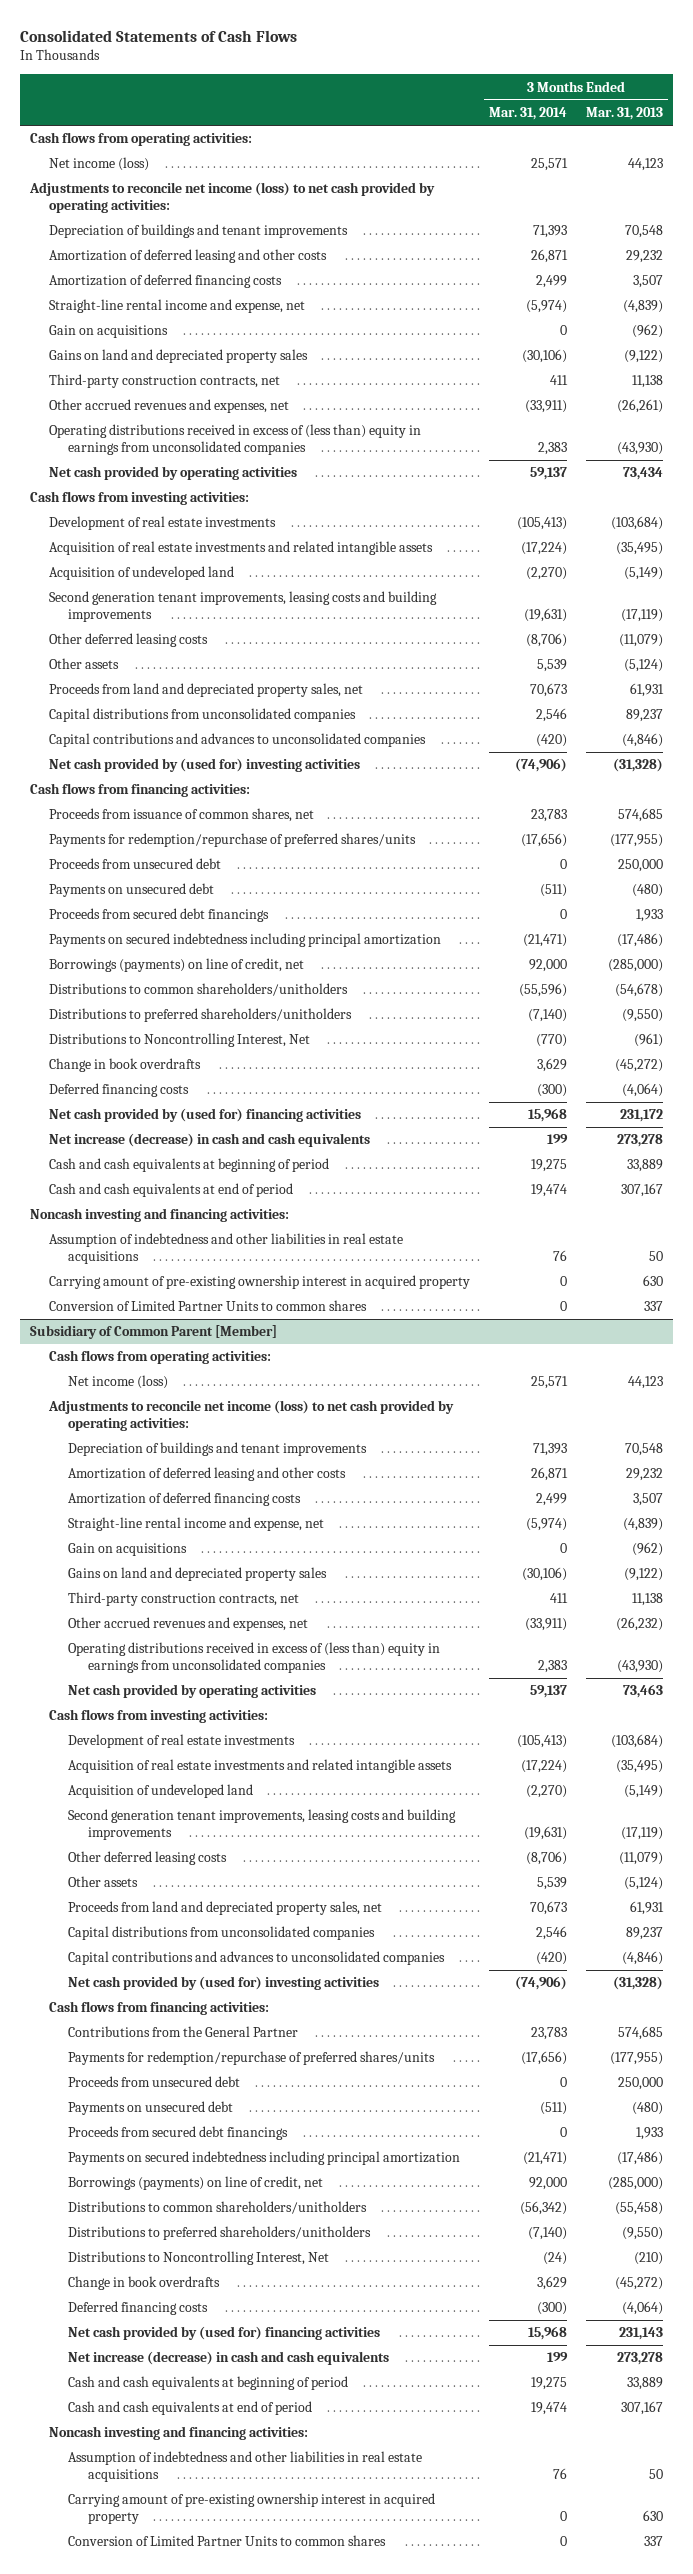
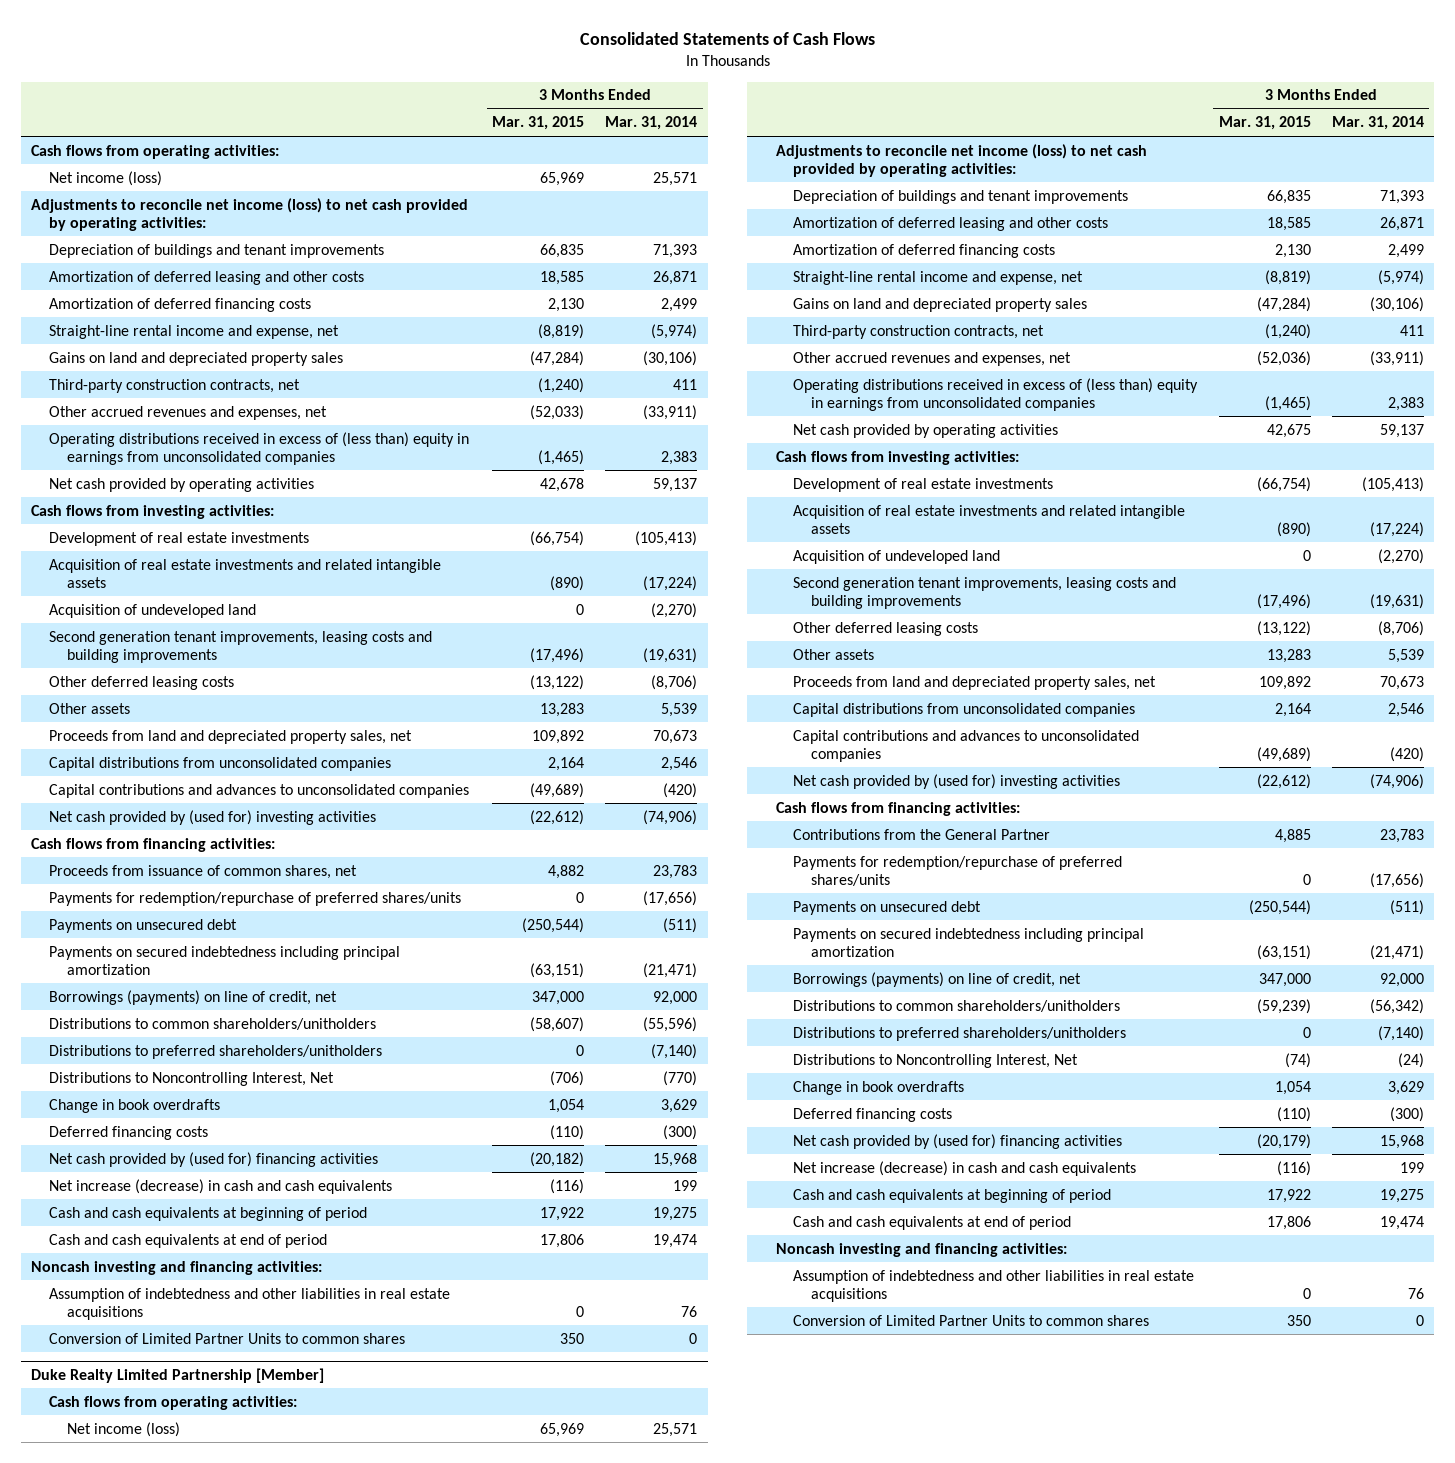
- | 3 Months Ended Mar. 31, 2014 | 3 Months Ended Mar. 31, 2013
+ | 3 Months Ended Mar. 31, 2015 | 3 Months Ended Mar. 31, 2014
- Gain on acquisitions | 0 | (962)
- Proceeds from unsecured debt | 0 | 250,000
- Proceeds from secured debt financings | 0 | 1,933
- Carrying amount of pre-existing ownership interest in acquired property | 0 | 630
- Subsidiary of Common Parent [Member]
+ Duke Realty Limited Partnership [Member]
- Gain on acquisitions | 0 | (962)
- Proceeds from unsecured debt | 0 | 250,000
- Proceeds from secured debt financings | 0 | 1,933
- Carrying amount of pre-existing ownership interest in acquired property | 0 | 630

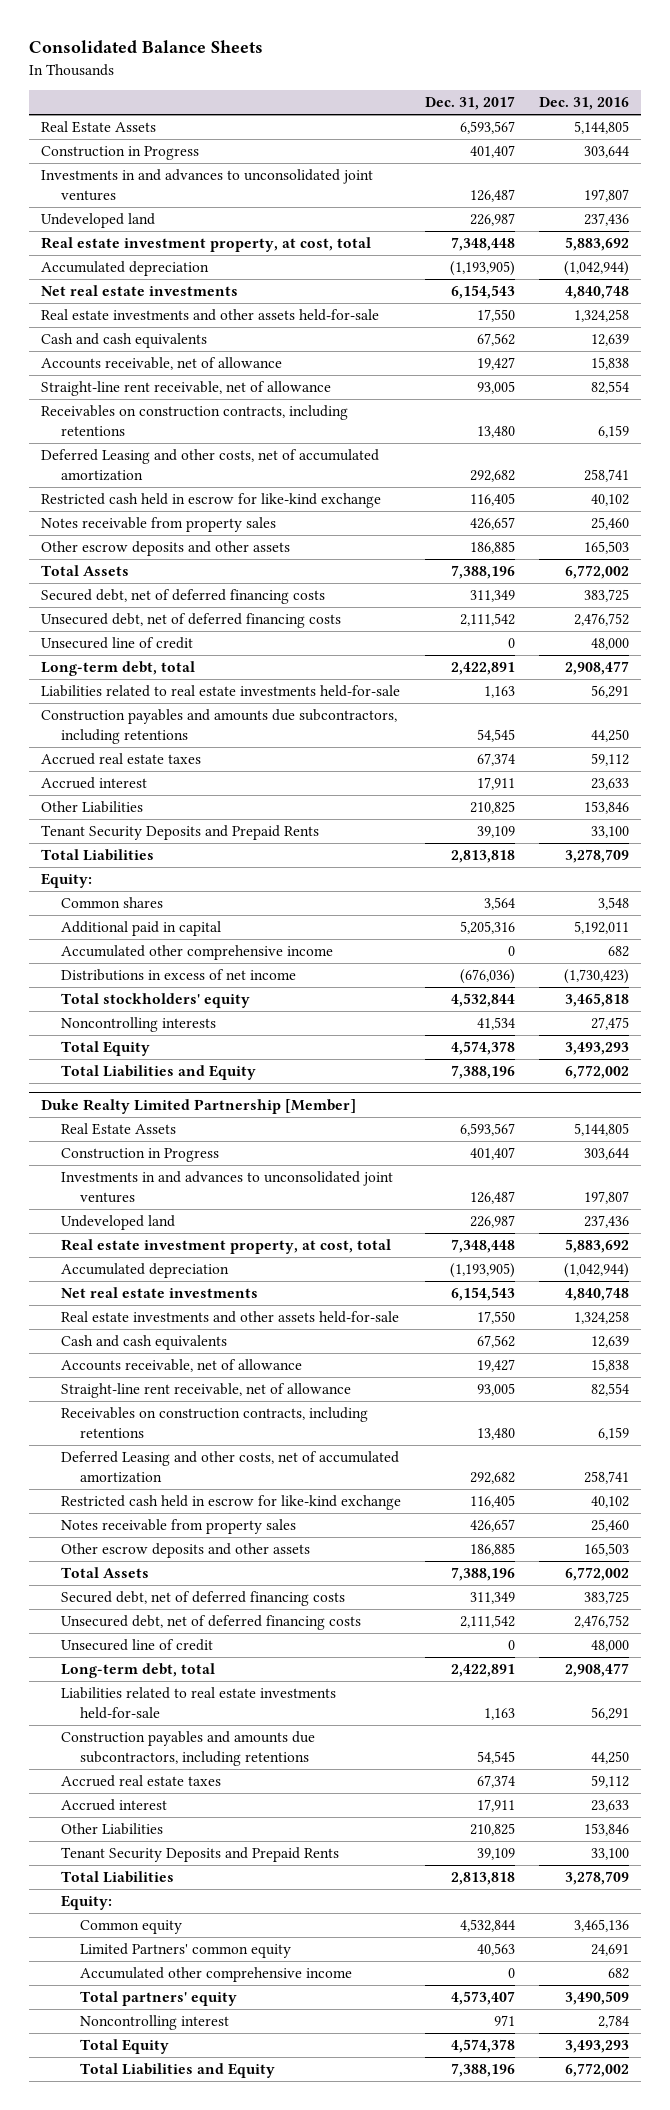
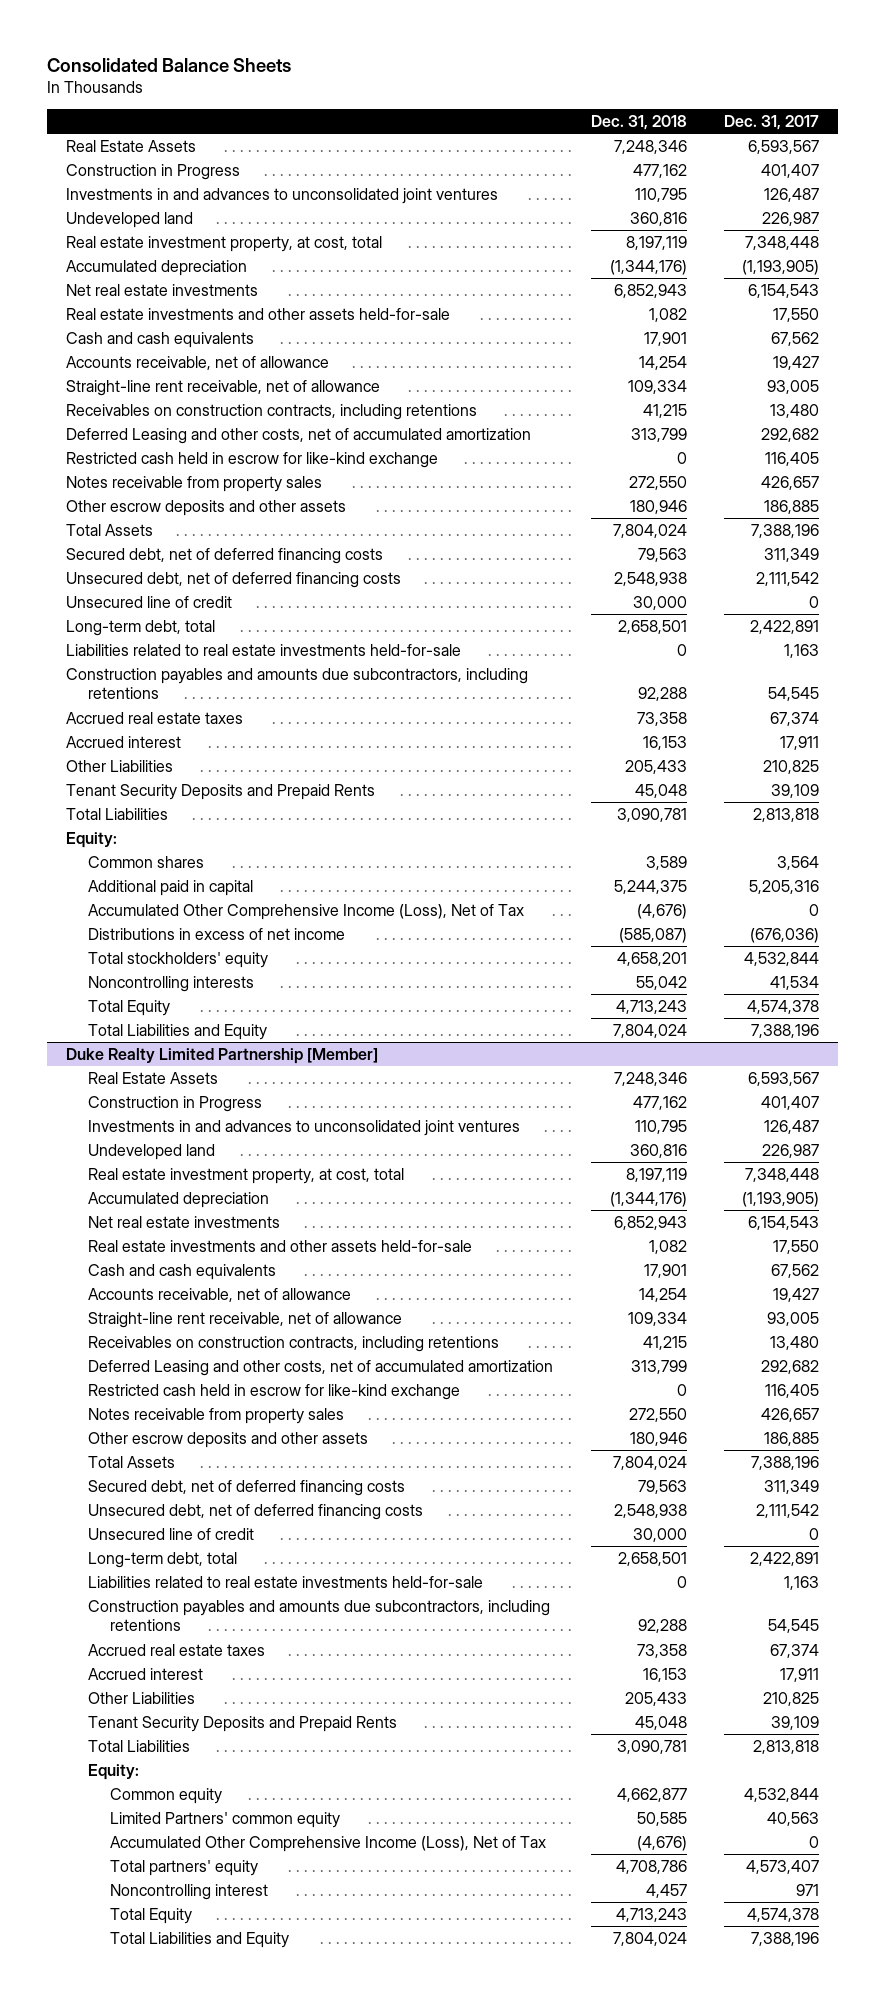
- | Dec. 31, 2017 | Dec. 31, 2016
+ | Dec. 31, 2018 | Dec. 31, 2017
- Accumulated other comprehensive income | 0 | 682
+ Accumulated Other Comprehensive Income (Loss), Net of Tax | (4,676) | 0
@ Duke Realty Limited Partnership [Member]
- Accumulated other comprehensive income | 0 | 682
+ Accumulated Other Comprehensive Income (Loss), Net of Tax | (4,676) | 0

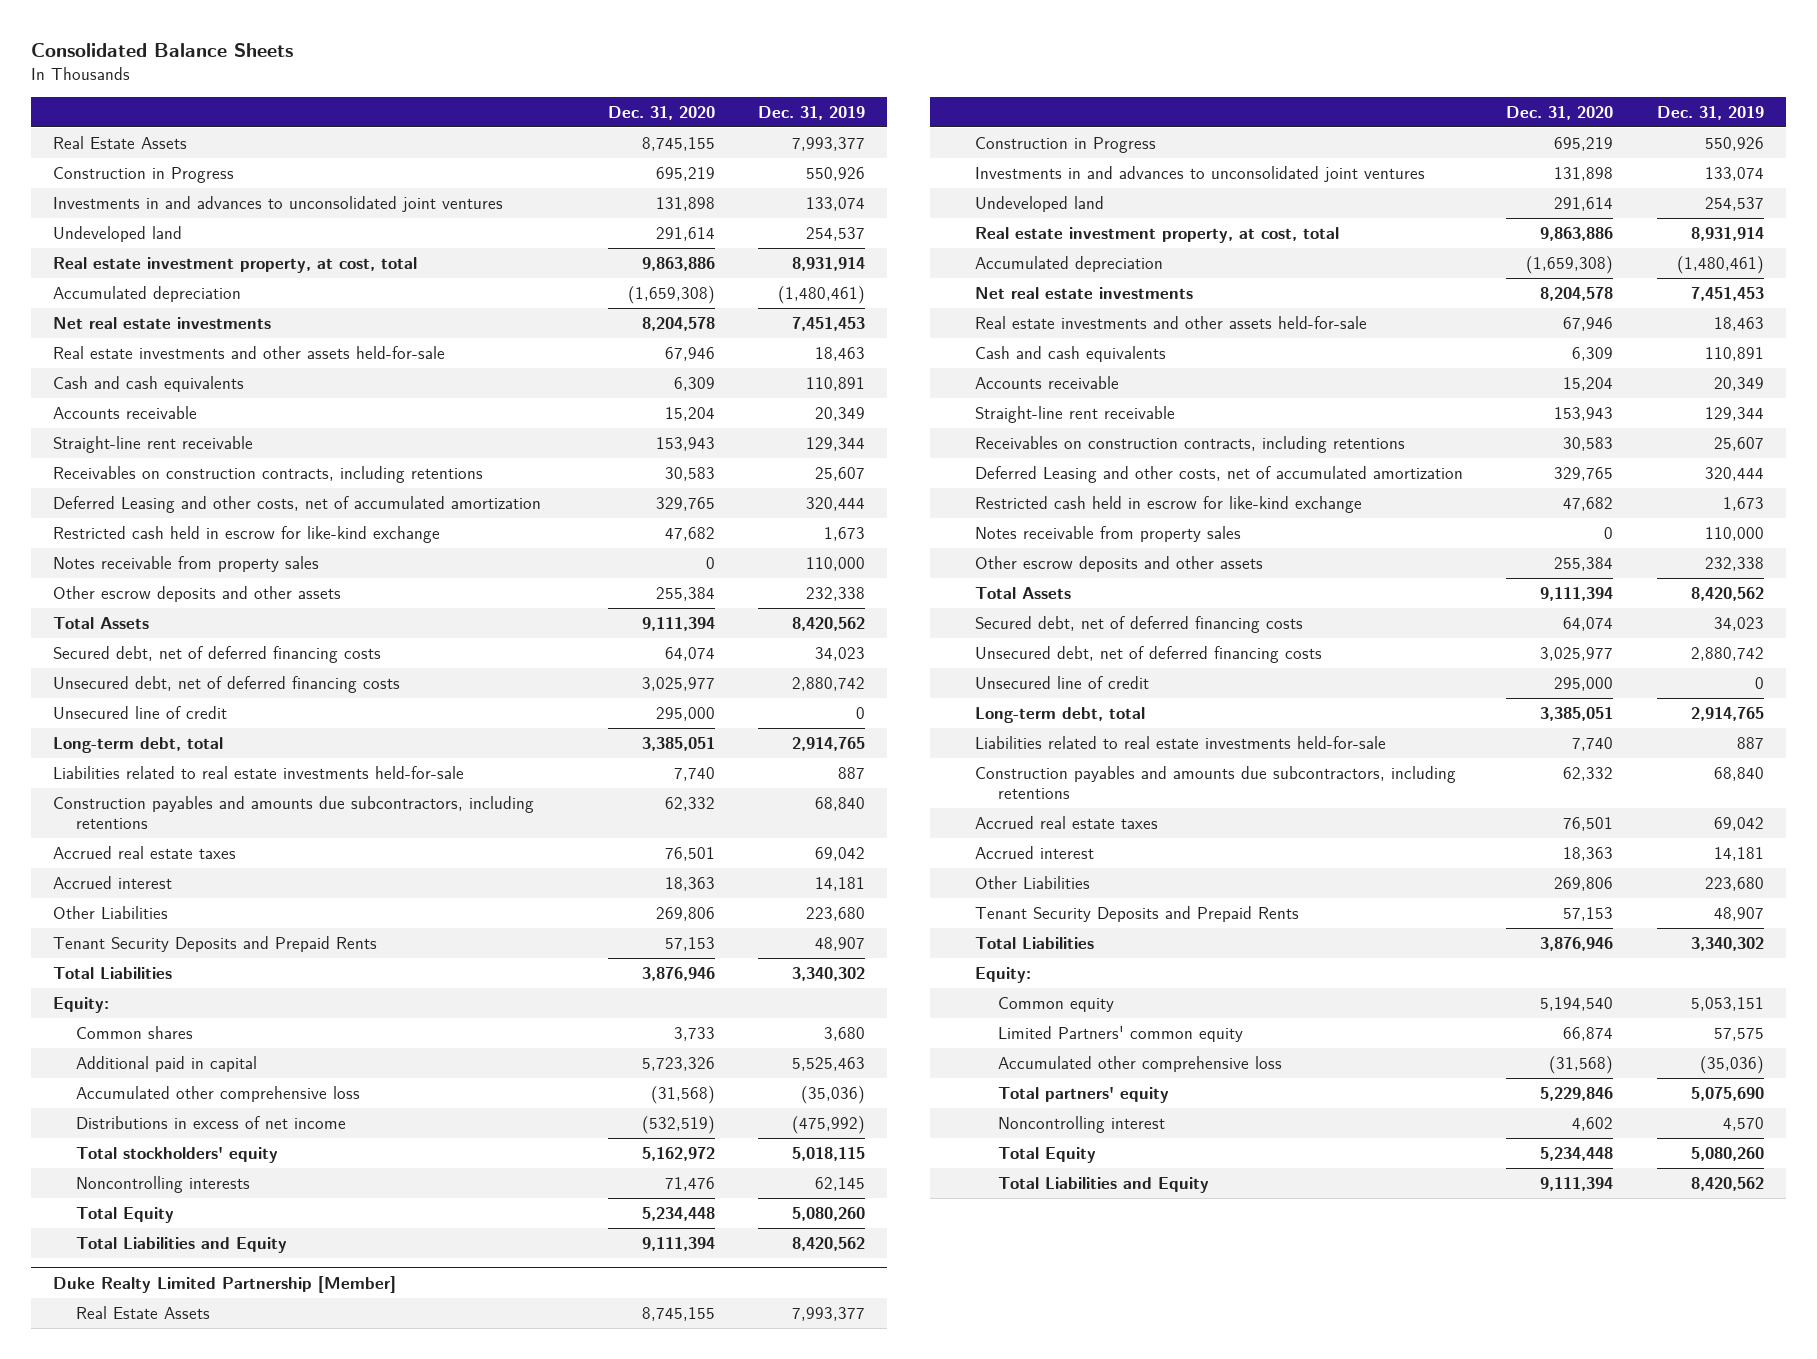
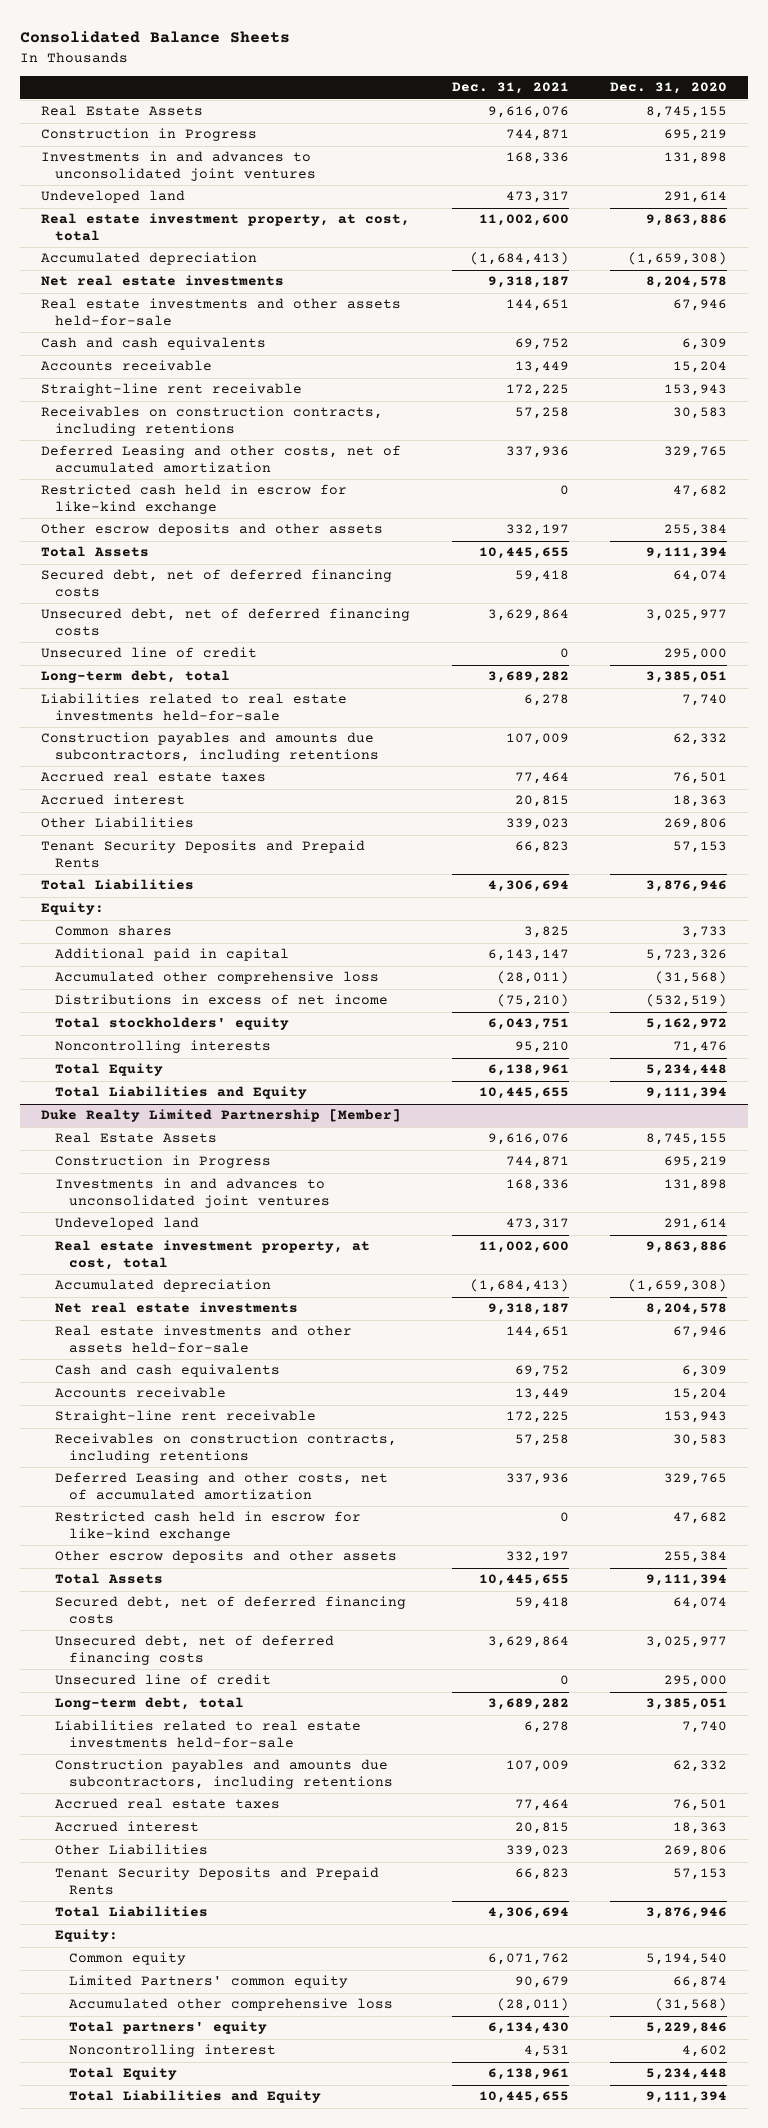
- | Dec. 31, 2020 | Dec. 31, 2019
+ | Dec. 31, 2021 | Dec. 31, 2020
- Notes receivable from property sales | 0 | 110,000
@ Duke Realty Limited Partnership [Member]
- Notes receivable from property sales | 0 | 110,000

